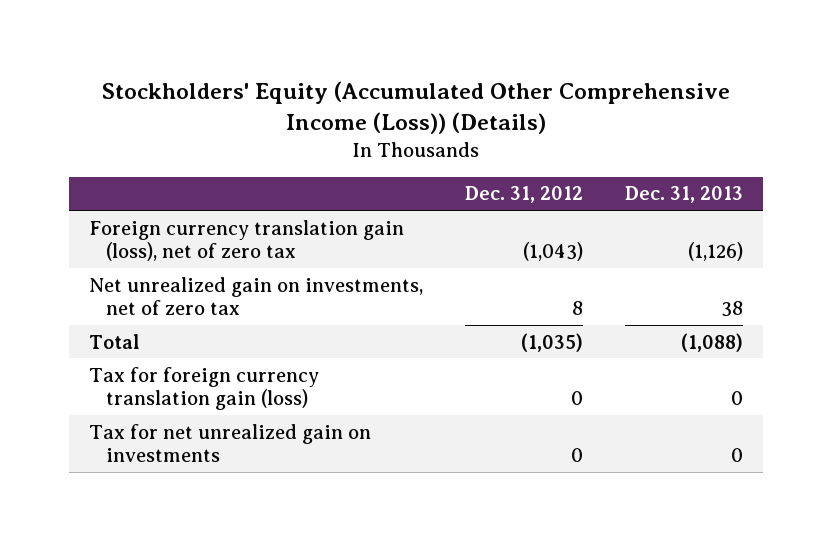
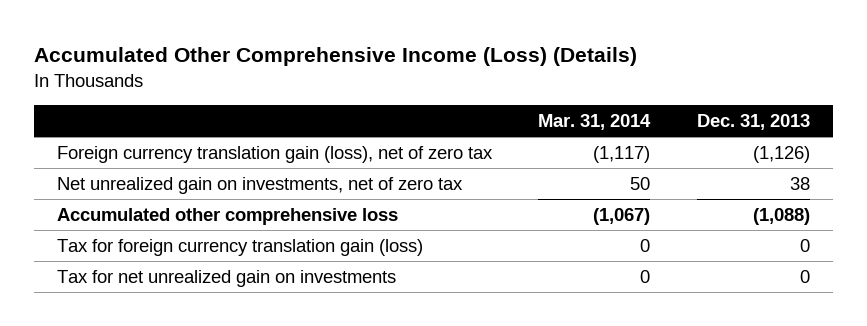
- Stockholders' Equity (Accumulated Other Comprehensive Income (Loss)) (Details)
+ Accumulated Other Comprehensive Income (Loss) (Details)
- | Dec. 31, 2012 | Dec. 31, 2013
+ | Mar. 31, 2014 | Dec. 31, 2013
- Total | (1,035) | (1,088)
+ Accumulated other comprehensive loss | (1,067) | (1,088)

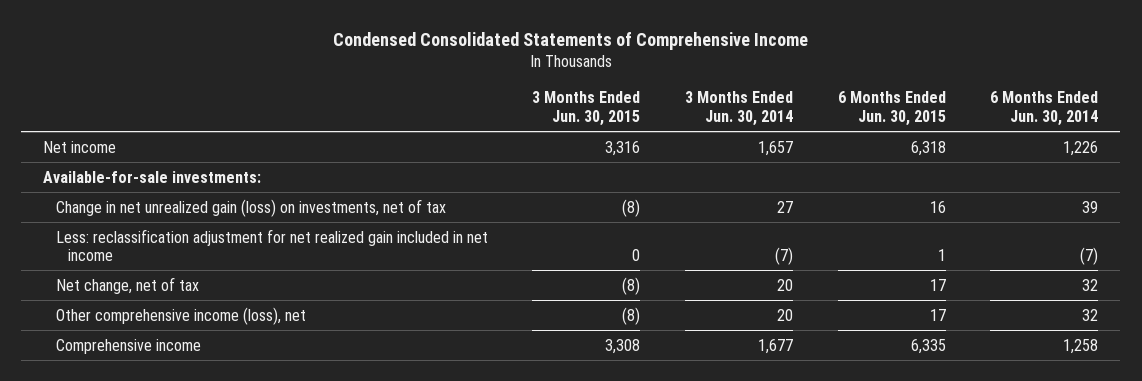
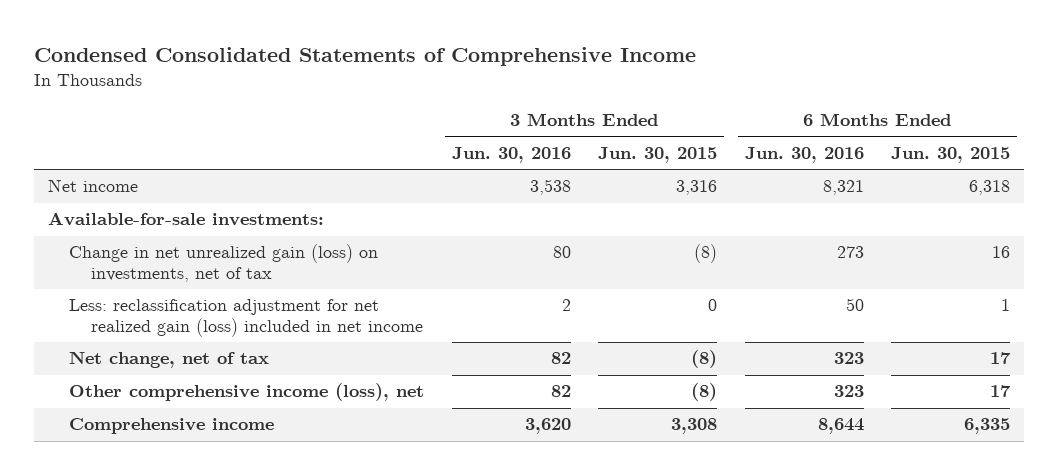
- | 3 Months Ended Jun. 30, 2015 | 3 Months Ended Jun. 30, 2014 | 6 Months Ended Jun. 30, 2015 | 6 Months Ended Jun. 30, 2014
+ | 3 Months Ended Jun. 30, 2016 | 3 Months Ended Jun. 30, 2015 | 6 Months Ended Jun. 30, 2016 | 6 Months Ended Jun. 30, 2015
- Less: reclassification adjustment for net realized gain included in net income | 0 | (7) | 1 | (7)
+ Less: reclassification adjustment for net realized gain (loss) included in net income | 2 | 0 | 50 | 1

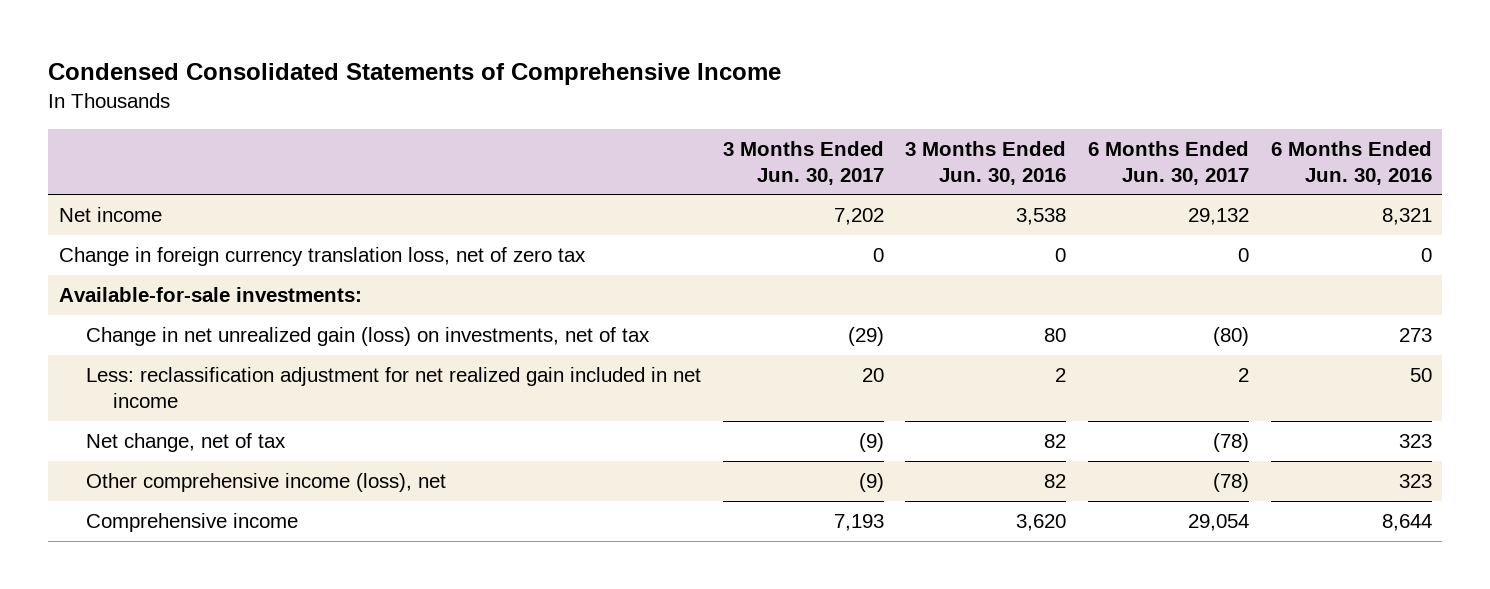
- | 3 Months Ended Jun. 30, 2016 | 3 Months Ended Jun. 30, 2015 | 6 Months Ended Jun. 30, 2016 | 6 Months Ended Jun. 30, 2015
+ | 3 Months Ended Jun. 30, 2017 | 3 Months Ended Jun. 30, 2016 | 6 Months Ended Jun. 30, 2017 | 6 Months Ended Jun. 30, 2016
+ Change in foreign currency translation loss, net of zero tax | 0 | 0 | 0 | 0
- Less: reclassification adjustment for net realized gain (loss) included in net income | 2 | 0 | 50 | 1
+ Less: reclassification adjustment for net realized gain included in net income | 20 | 2 | 2 | 50

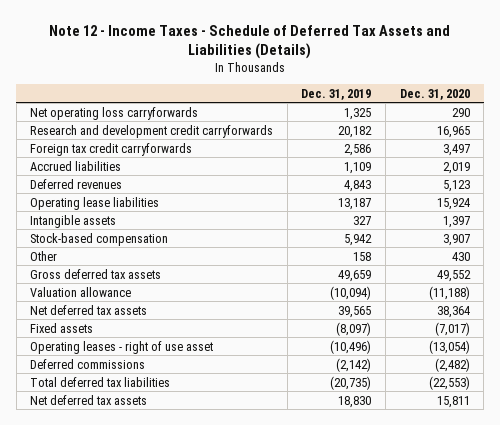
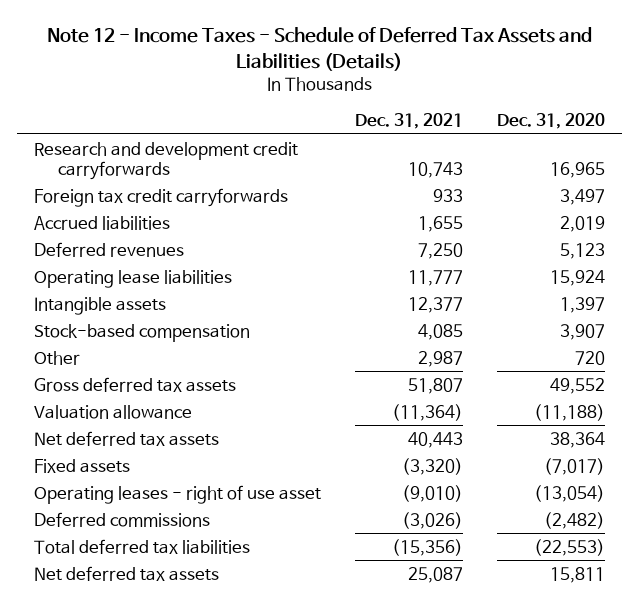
- | Dec. 31, 2019 | Dec. 31, 2020
+ | Dec. 31, 2021 | Dec. 31, 2020
- Net operating loss carryforwards | 1,325 | 290
- Other | 158 | 430
+ Other | 2,987 | 720

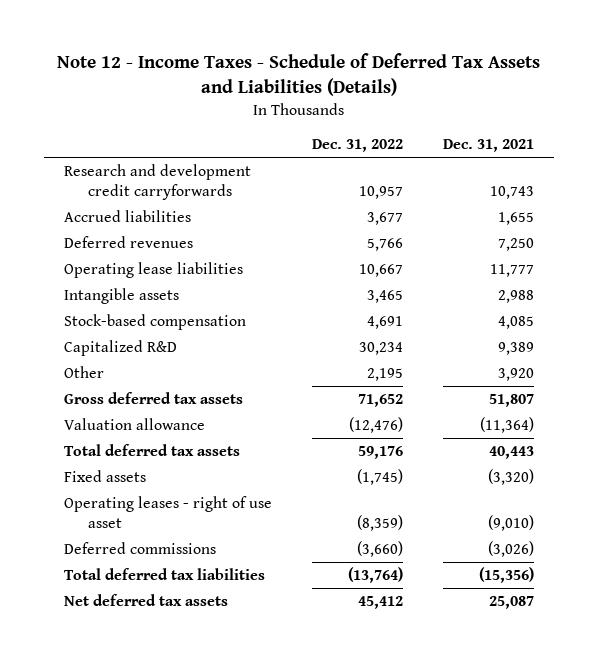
- | Dec. 31, 2021 | Dec. 31, 2020
+ | Dec. 31, 2022 | Dec. 31, 2021
- Foreign tax credit carryforwards | 933 | 3,497
- Intangible assets | 12,377 | 1,397
+ Intangible assets | 3,465 | 2,988
- Other | 2,987 | 720
+ Capitalized R&D | 30,234 | 9,389
+ Other | 2,195 | 3,920
- Net deferred tax assets | 40,443 | 38,364
+ Total deferred tax assets | 59,176 | 40,443

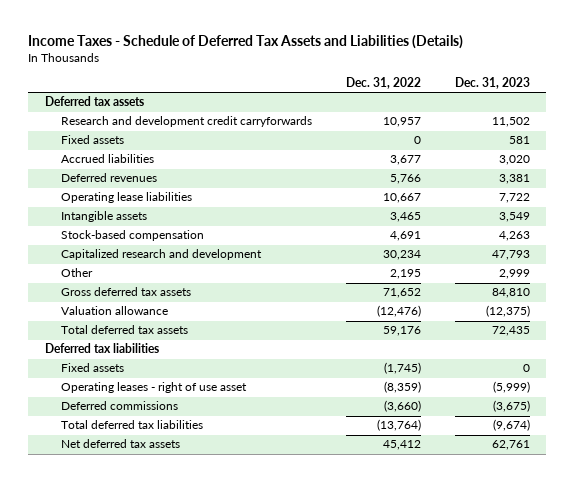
- Note 12 - Income Taxes - Schedule of Deferred Tax Assets and Liabilities (Details)
+ Income Taxes - Schedule of Deferred Tax Assets and Liabilities (Details)
- | Dec. 31, 2022 | Dec. 31, 2021
+ | Dec. 31, 2022 | Dec. 31, 2023
+ Deferred tax assets
+ Fixed assets | 0 | 581
- Capitalized R&D | 30,234 | 9,389
+ Capitalized research and development | 30,234 | 47,793
+ Deferred tax liabilities

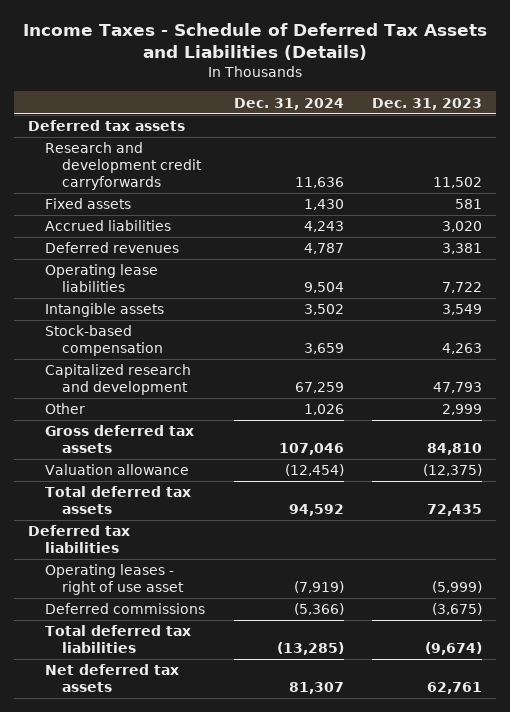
- | Dec. 31, 2022 | Dec. 31, 2023
+ | Dec. 31, 2024 | Dec. 31, 2023
- Fixed assets | (1,745) | 0

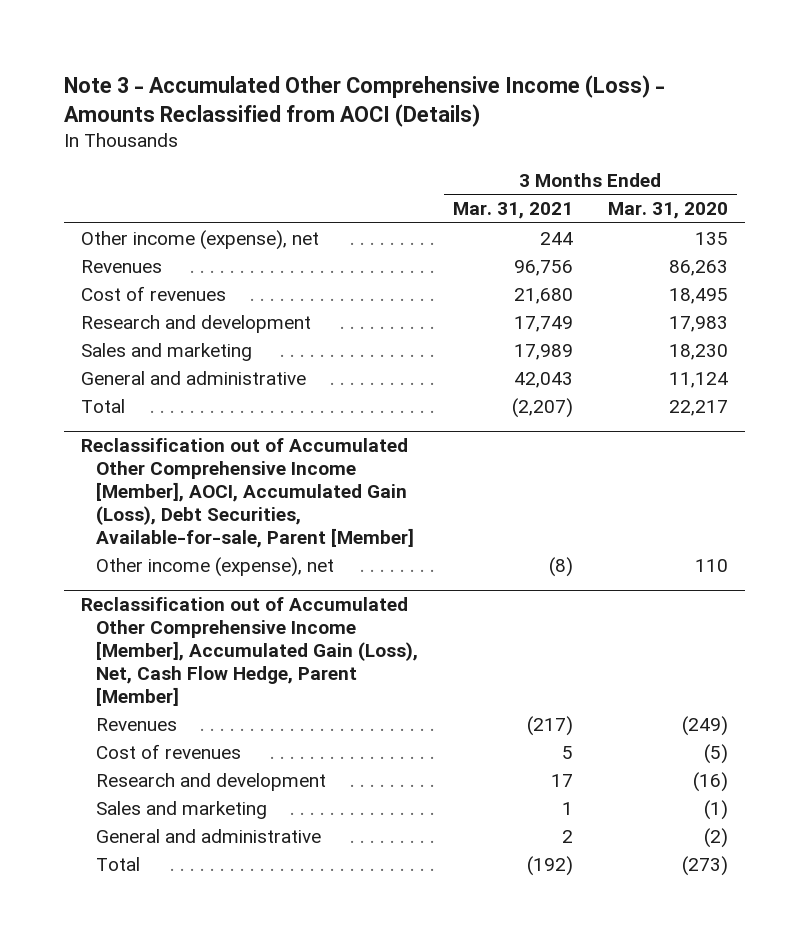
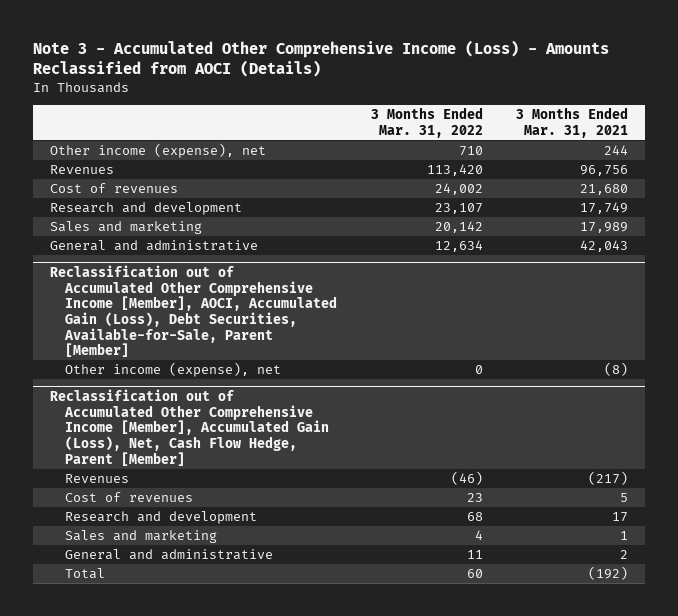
- | 3 Months Ended Mar. 31, 2021 | 3 Months Ended Mar. 31, 2020
+ | 3 Months Ended Mar. 31, 2022 | 3 Months Ended Mar. 31, 2021
- Total | (2,207) | 22,217
- Reclassification out of Accumulated Other Comprehensive Income [Member], AOCI, Accumulated Gain (Loss), Debt Securities, Available-for-sale, Parent [Member]
+ Reclassification out of Accumulated Other Comprehensive Income [Member], AOCI, Accumulated Gain (Loss), Debt Securities, Available-for-Sale, Parent [Member]

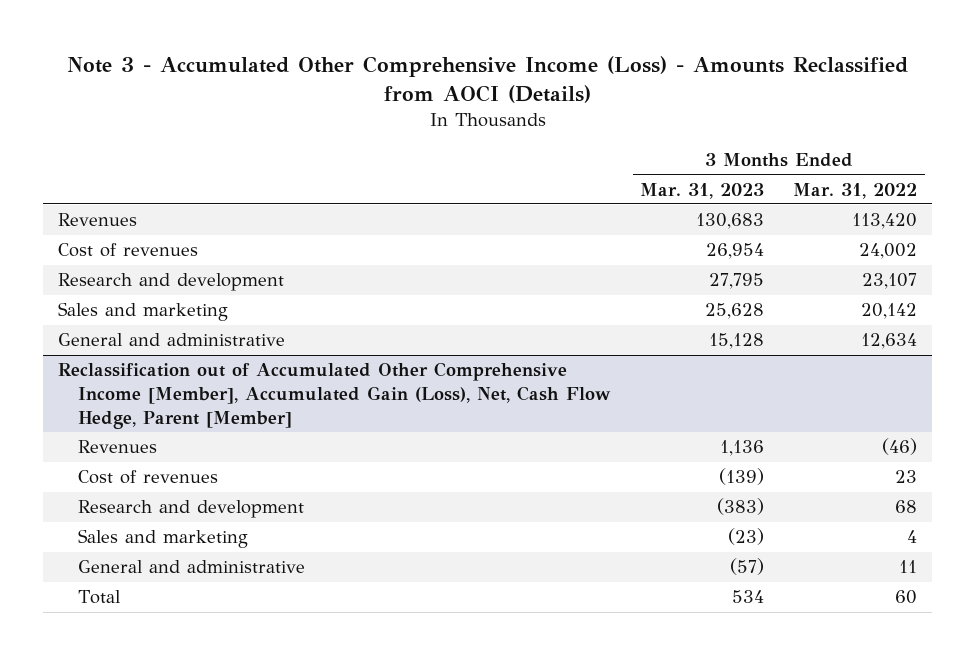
- | 3 Months Ended Mar. 31, 2022 | 3 Months Ended Mar. 31, 2021
+ | 3 Months Ended Mar. 31, 2023 | 3 Months Ended Mar. 31, 2022
- Other income (expense), net | 710 | 244
- Reclassification out of Accumulated Other Comprehensive Income [Member], AOCI, Accumulated Gain (Loss), Debt Securities, Available-for-Sale, Parent [Member]
- Other income (expense), net | 0 | (8)

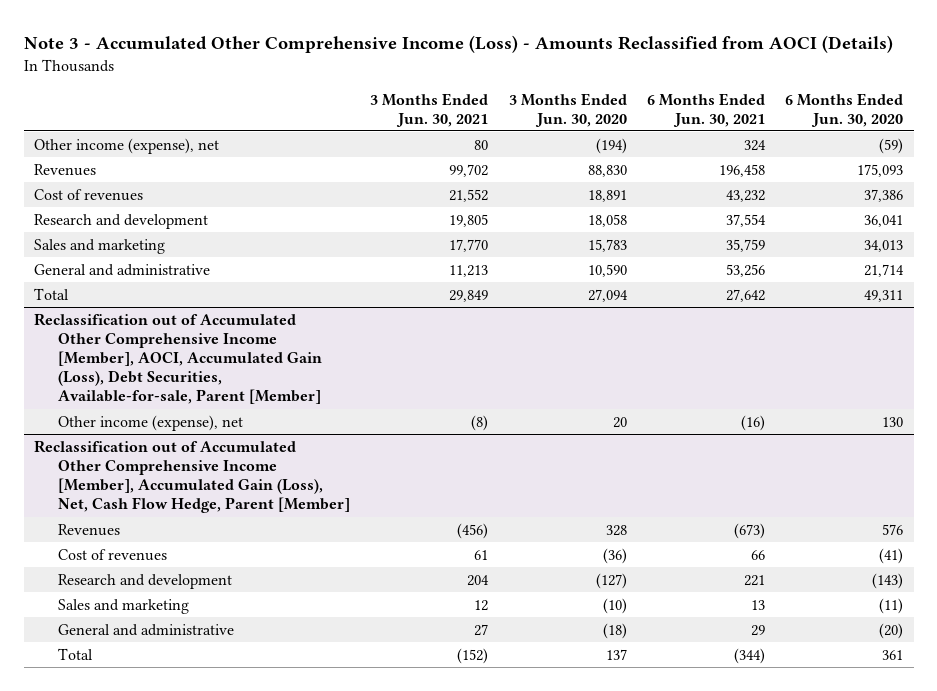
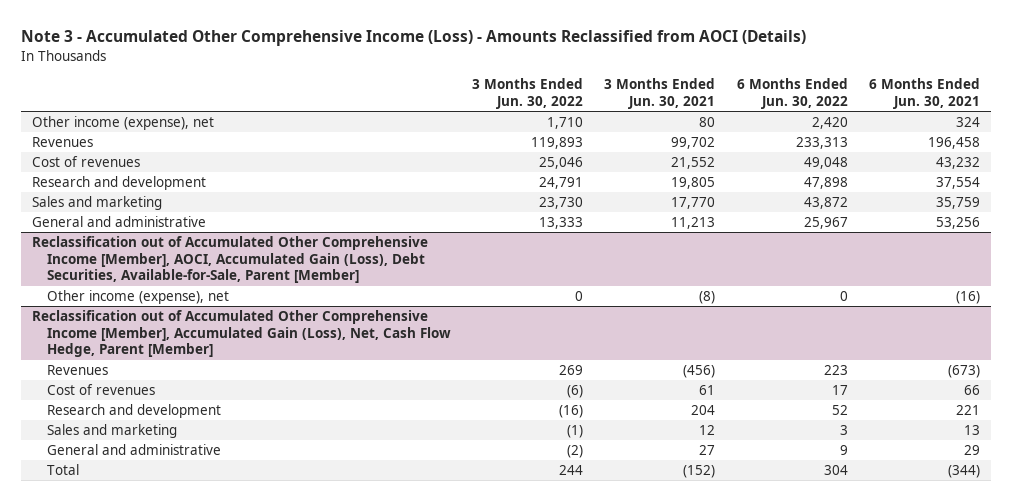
- | 3 Months Ended Jun. 30, 2021 | 3 Months Ended Jun. 30, 2020 | 6 Months Ended Jun. 30, 2021 | 6 Months Ended Jun. 30, 2020
+ | 3 Months Ended Jun. 30, 2022 | 3 Months Ended Jun. 30, 2021 | 6 Months Ended Jun. 30, 2022 | 6 Months Ended Jun. 30, 2021
- Total | 29,849 | 27,094 | 27,642 | 49,311
- Reclassification out of Accumulated Other Comprehensive Income [Member], AOCI, Accumulated Gain (Loss), Debt Securities, Available-for-sale, Parent [Member]
+ Reclassification out of Accumulated Other Comprehensive Income [Member], AOCI, Accumulated Gain (Loss), Debt Securities, Available-for-Sale, Parent [Member]

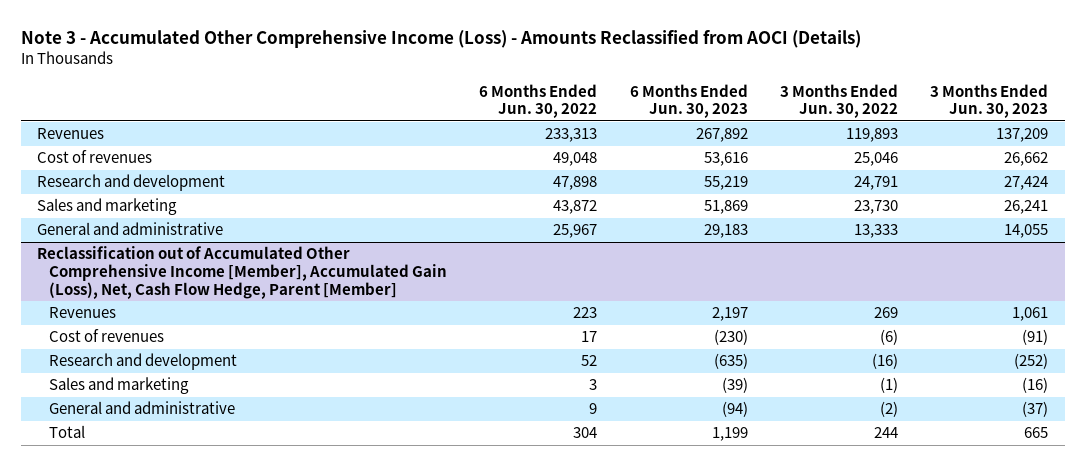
- | 3 Months Ended Jun. 30, 2022 | 3 Months Ended Jun. 30, 2021 | 6 Months Ended Jun. 30, 2022 | 6 Months Ended Jun. 30, 2021
+ | 6 Months Ended Jun. 30, 2022 | 6 Months Ended Jun. 30, 2023 | 3 Months Ended Jun. 30, 2022 | 3 Months Ended Jun. 30, 2023
- Other income (expense), net | 1,710 | 80 | 2,420 | 324
- Reclassification out of Accumulated Other Comprehensive Income [Member], AOCI, Accumulated Gain (Loss), Debt Securities, Available-for-Sale, Parent [Member]
- Other income (expense), net | 0 | (8) | 0 | (16)

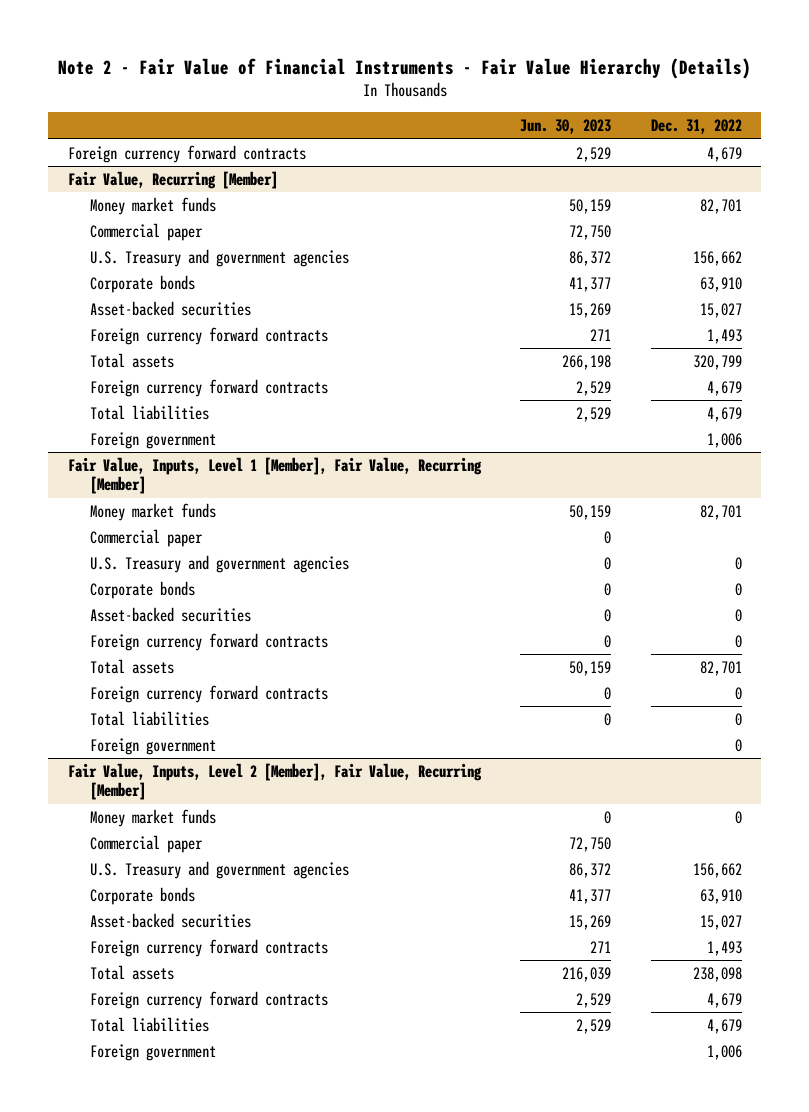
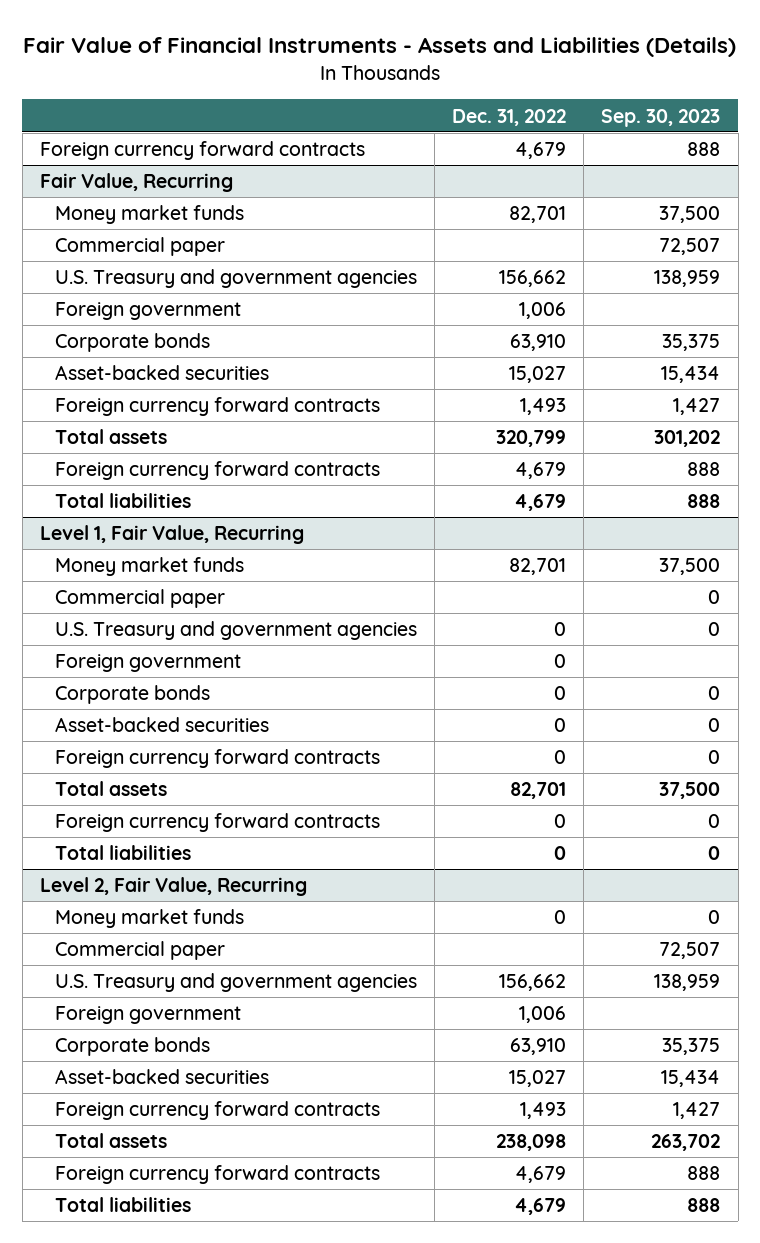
- Note 2 - Fair Value of Financial Instruments - Fair Value Hierarchy (Details)
+ Fair Value of Financial Instruments - Assets and Liabilities (Details)
- | Jun. 30, 2023 | Dec. 31, 2022
+ | Dec. 31, 2022 | Sep. 30, 2023
- Fair Value, Recurring [Member]
+ Fair Value, Recurring
+ Foreign government | 1,006 |
- Foreign government | | 1,006
- Fair Value, Inputs, Level 1 [Member], Fair Value, Recurring [Member]
+ Level 1, Fair Value, Recurring
+ Foreign government | 0 |
- Foreign government | | 0
- Fair Value, Inputs, Level 2 [Member], Fair Value, Recurring [Member]
+ Level 2, Fair Value, Recurring
+ Foreign government | 1,006 |
- Foreign government | | 1,006

